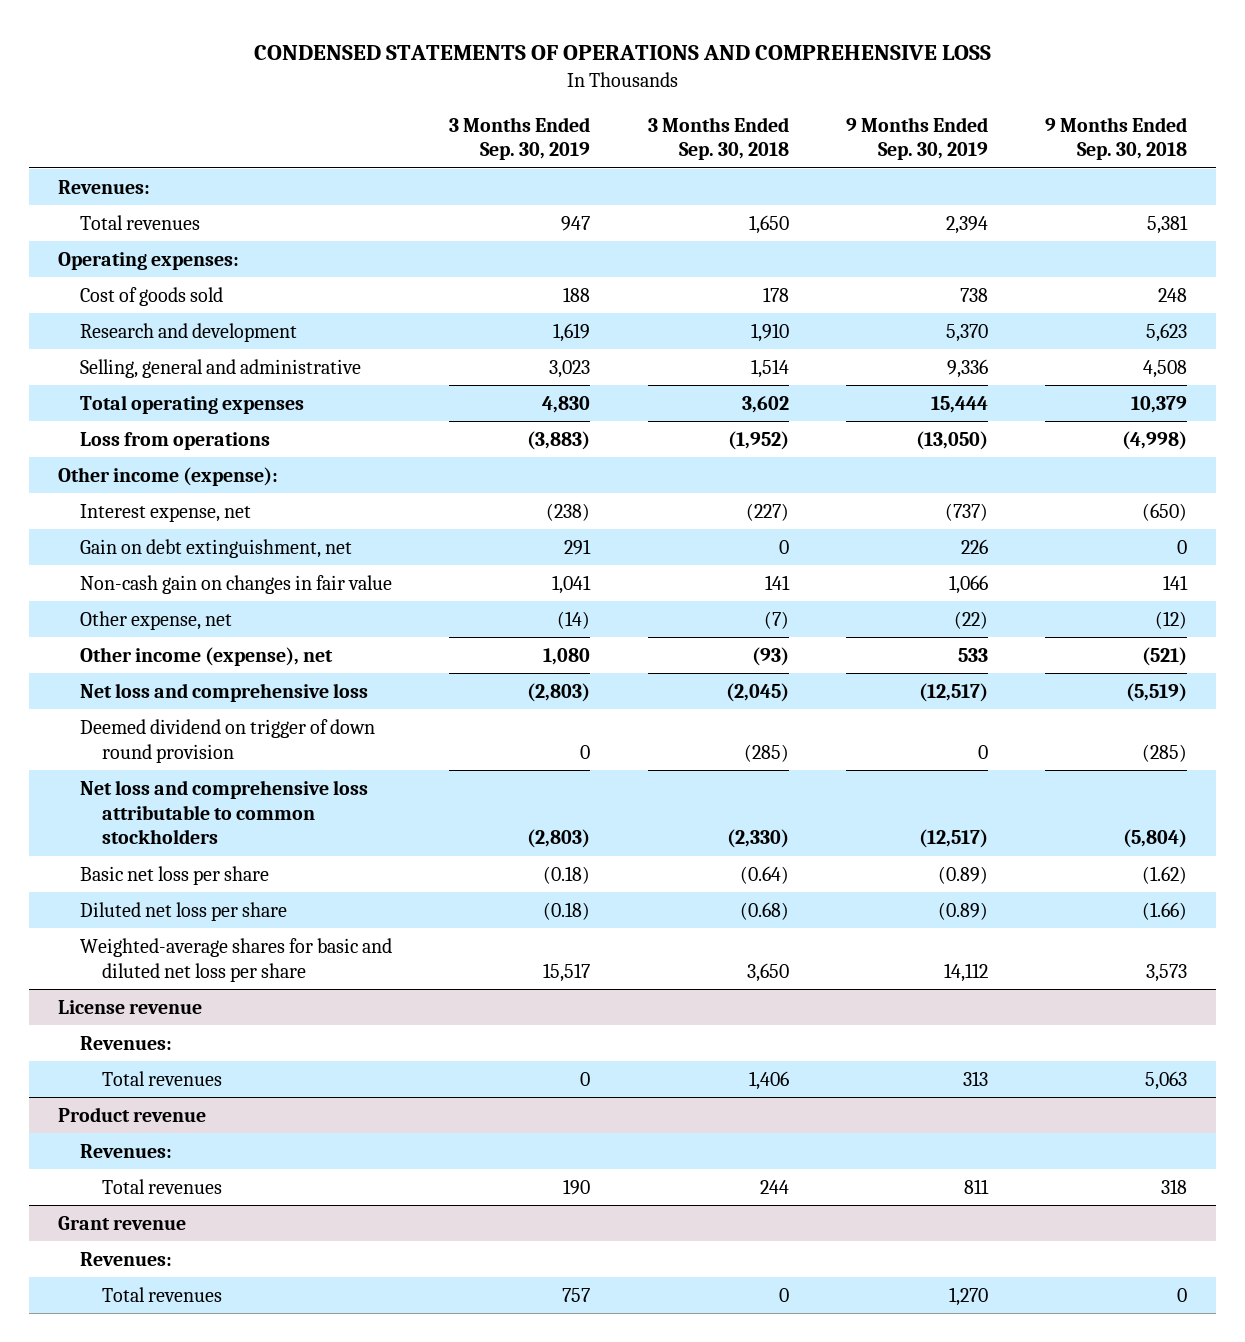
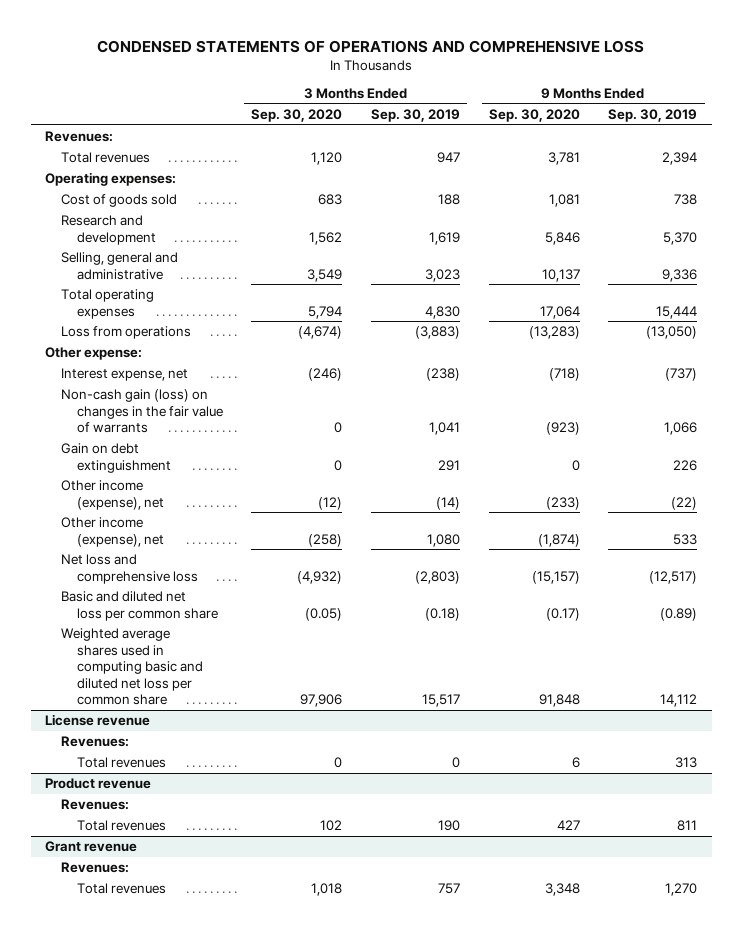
- | 3 Months Ended Sep. 30, 2019 | 3 Months Ended Sep. 30, 2018 | 9 Months Ended Sep. 30, 2019 | 9 Months Ended Sep. 30, 2018
+ | 3 Months Ended Sep. 30, 2020 | 3 Months Ended Sep. 30, 2019 | 9 Months Ended Sep. 30, 2020 | 9 Months Ended Sep. 30, 2019
- Other income (expense):
+ Other expense:
- Gain on debt extinguishment, net | 291 | 0 | 226 | 0
- Non-cash gain on changes in fair value | 1,041 | 141 | 1,066 | 141
- Other expense, net | (14) | (7) | (22) | (12)
+ Non-cash gain (loss) on changes in the fair value of warrants | 0 | 1,041 | (923) | 1,066
+ Gain on debt extinguishment | 0 | 291 | 0 | 226
+ Other income (expense), net | (12) | (14) | (233) | (22)
- Deemed dividend on trigger of down round provision | 0 | (285) | 0 | (285)
- Net loss and comprehensive loss attributable to common stockholders | (2,803) | (2,330) | (12,517) | (5,804)
- Basic net loss per share | (0.18) | (0.64) | (0.89) | (1.62)
- Diluted net loss per share | (0.18) | (0.68) | (0.89) | (1.66)
- Weighted-average shares for basic and diluted net loss per share | 15,517 | 3,650 | 14,112 | 3,573
+ Basic and diluted net loss per common share | (0.05) | (0.18) | (0.17) | (0.89)
+ Weighted average shares used in computing basic and diluted net loss per common share | 97,906 | 15,517 | 91,848 | 14,112

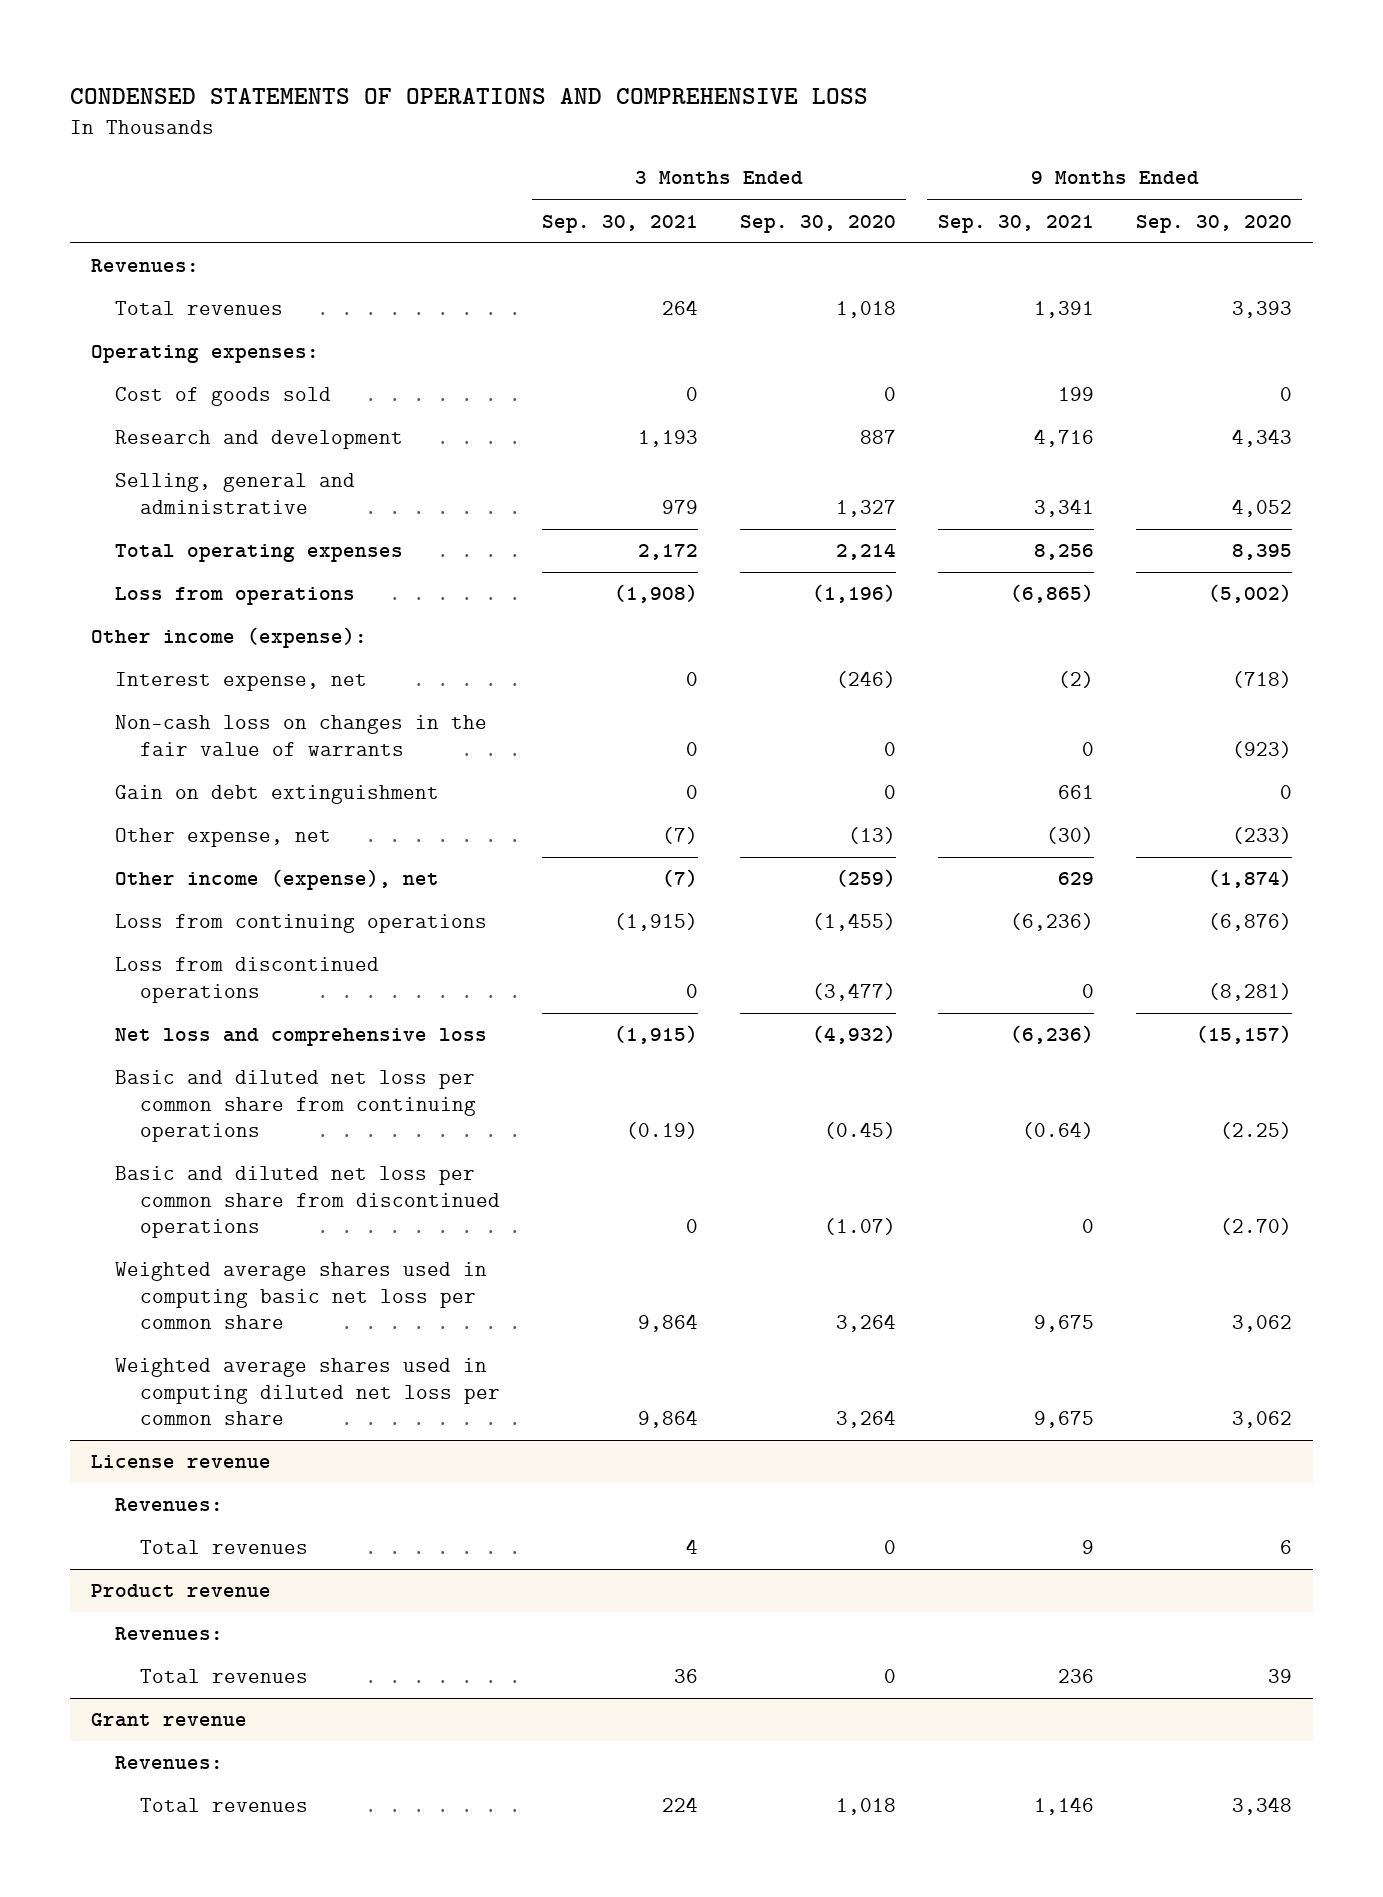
- | 3 Months Ended Sep. 30, 2020 | 3 Months Ended Sep. 30, 2019 | 9 Months Ended Sep. 30, 2020 | 9 Months Ended Sep. 30, 2019
+ | 3 Months Ended Sep. 30, 2021 | 3 Months Ended Sep. 30, 2020 | 9 Months Ended Sep. 30, 2021 | 9 Months Ended Sep. 30, 2020
- Total revenues | 1,120 | 947 | 3,781 | 2,394
+ Total revenues | 264 | 1,018 | 1,391 | 3,393
- Cost of goods sold | 683 | 188 | 1,081 | 738
- Research and development | 1,562 | 1,619 | 5,846 | 5,370
- Selling, general and administrative | 3,549 | 3,023 | 10,137 | 9,336
- Total operating expenses | 5,794 | 4,830 | 17,064 | 15,444
- Loss from operations | (4,674) | (3,883) | (13,283) | (13,050)
- Other expense:
+ Cost of goods sold | 0 | 0 | 199 | 0
+ Research and development | 1,193 | 887 | 4,716 | 4,343
+ Selling, general and administrative | 979 | 1,327 | 3,341 | 4,052
+ Total operating expenses | 2,172 | 2,214 | 8,256 | 8,395
+ Loss from operations | (1,908) | (1,196) | (6,865) | (5,002)
+ Other income (expense):
- Non-cash gain (loss) on changes in the fair value of warrants | 0 | 1,041 | (923) | 1,066
+ Non-cash loss on changes in the fair value of warrants | 0 | 0 | 0 | (923)
- Other income (expense), net | (12) | (14) | (233) | (22)
- Other income (expense), net | (258) | 1,080 | (1,874) | 533
+ Other expense, net | (7) | (13) | (30) | (233)
+ Other income (expense), net | (7) | (259) | 629 | (1,874)
+ Loss from continuing operations | (1,915) | (1,455) | (6,236) | (6,876)
+ Loss from discontinued operations | 0 | (3,477) | 0 | (8,281)
- Basic and diluted net loss per common share | (0.05) | (0.18) | (0.17) | (0.89)
- Weighted average shares used in computing basic and diluted net loss per common share | 97,906 | 15,517 | 91,848 | 14,112
+ Basic and diluted net loss per common share from continuing operations | (0.19) | (0.45) | (0.64) | (2.25)
+ Basic and diluted net loss per common share from discontinued operations | 0 | (1.07) | 0 | (2.70)
+ Weighted average shares used in computing basic net loss per common share | 9,864 | 3,264 | 9,675 | 3,062
+ Weighted average shares used in computing diluted net loss per common share | 9,864 | 3,264 | 9,675 | 3,062
@ Product revenue
- Total revenues | 102 | 190 | 427 | 811
+ Total revenues | 36 | 0 | 236 | 39

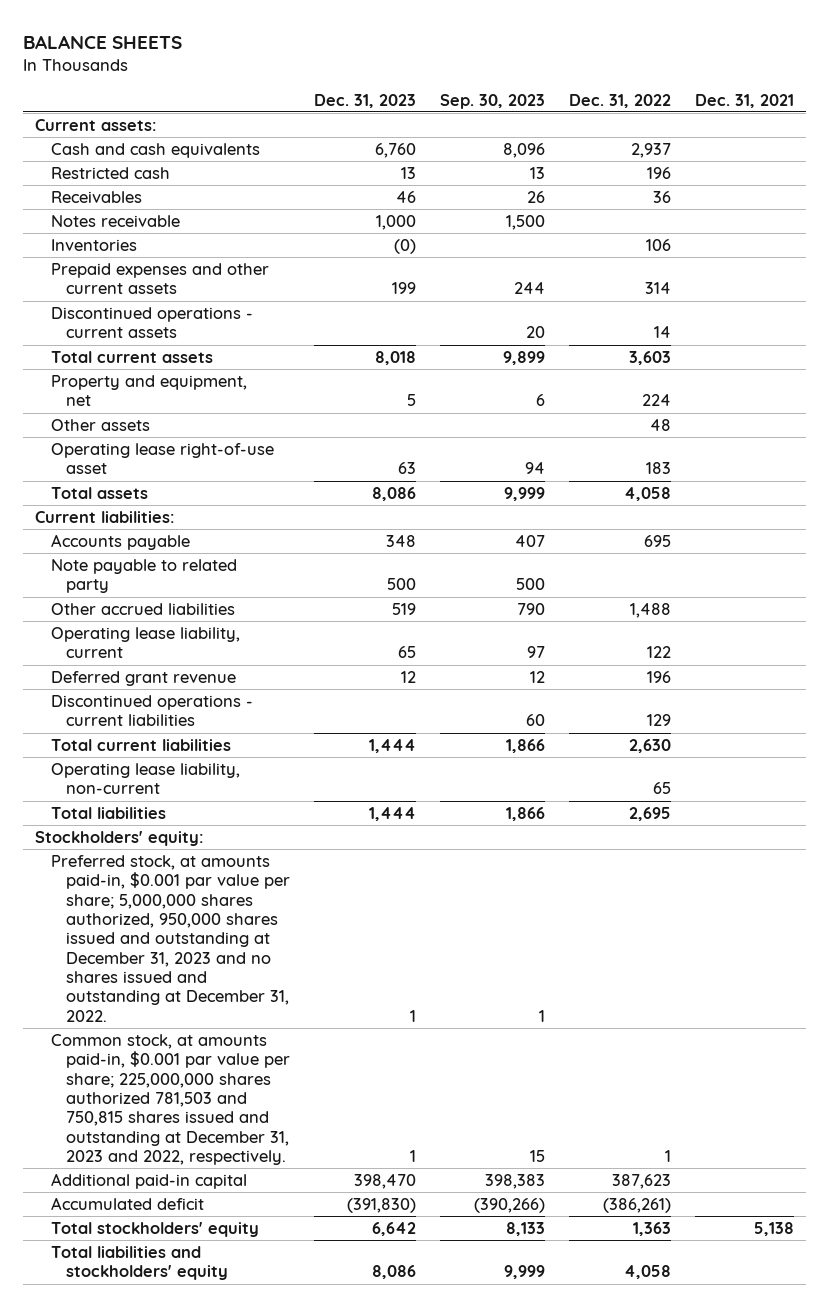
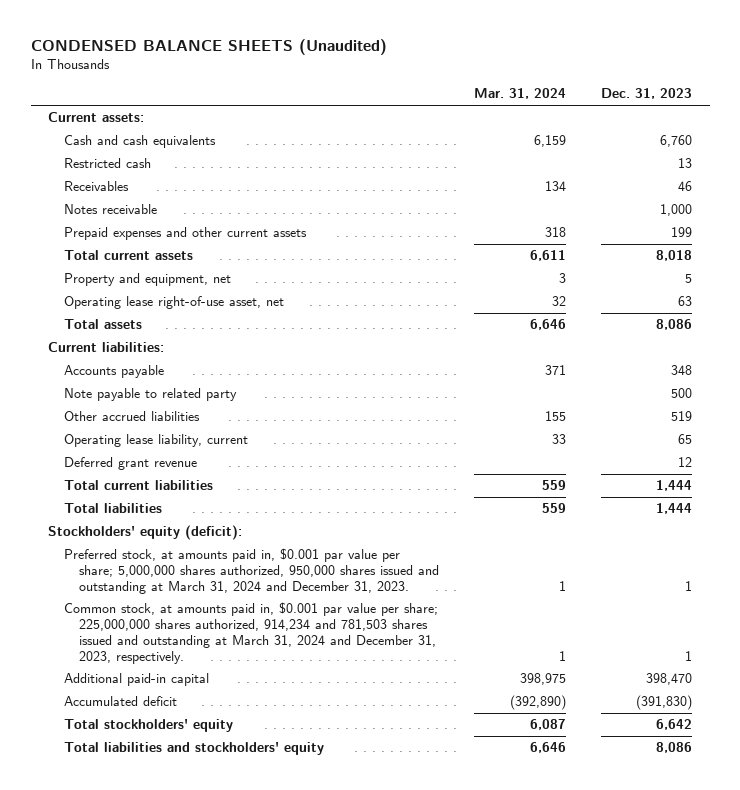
- BALANCE SHEETS
+ CONDENSED BALANCE SHEETS (Unaudited)
- | Dec. 31, 2023 | Sep. 30, 2023 | Dec. 31, 2022 | Dec. 31, 2021
+ | Mar. 31, 2024 | Dec. 31, 2023
- Inventories | (0) | | 106 |
- Discontinued operations - current assets | | 20 | 14 |
- Other assets | | | 48 |
- Operating lease right-of-use asset | 63 | 94 | 183 |
+ Operating lease right-of-use asset, net | 32 | 63
- Discontinued operations - current liabilities | | 60 | 129 |
- Operating lease liability, non-current | | | 65 |
- Stockholders' equity:
- Preferred stock, at amounts paid-in, $0.001 par value per share; 5,000,000 shares authorized, 950,000 shares issued and outstanding at December 31, 2023 and no shares issued and outstanding at December 31, 2022. | 1 | 1 | |
- Common stock, at amounts paid-in, $0.001 par value per share; 225,000,000 shares authorized 781,503 and 750,815 shares issued and outstanding at December 31, 2023 and 2022, respectively. | 1 | 15 | 1 |
+ Stockholders' equity (deficit):
+ Preferred stock, at amounts paid in, $0.001 par value per share; 5,000,000 shares authorized, 950,000 shares issued and outstanding at March 31, 2024 and December 31, 2023. | 1 | 1
+ Common stock, at amounts paid in, $0.001 par value per share; 225,000,000 shares authorized, 914,234 and 781,503 shares issued and outstanding at March 31, 2024 and December 31, 2023, respectively. | 1 | 1

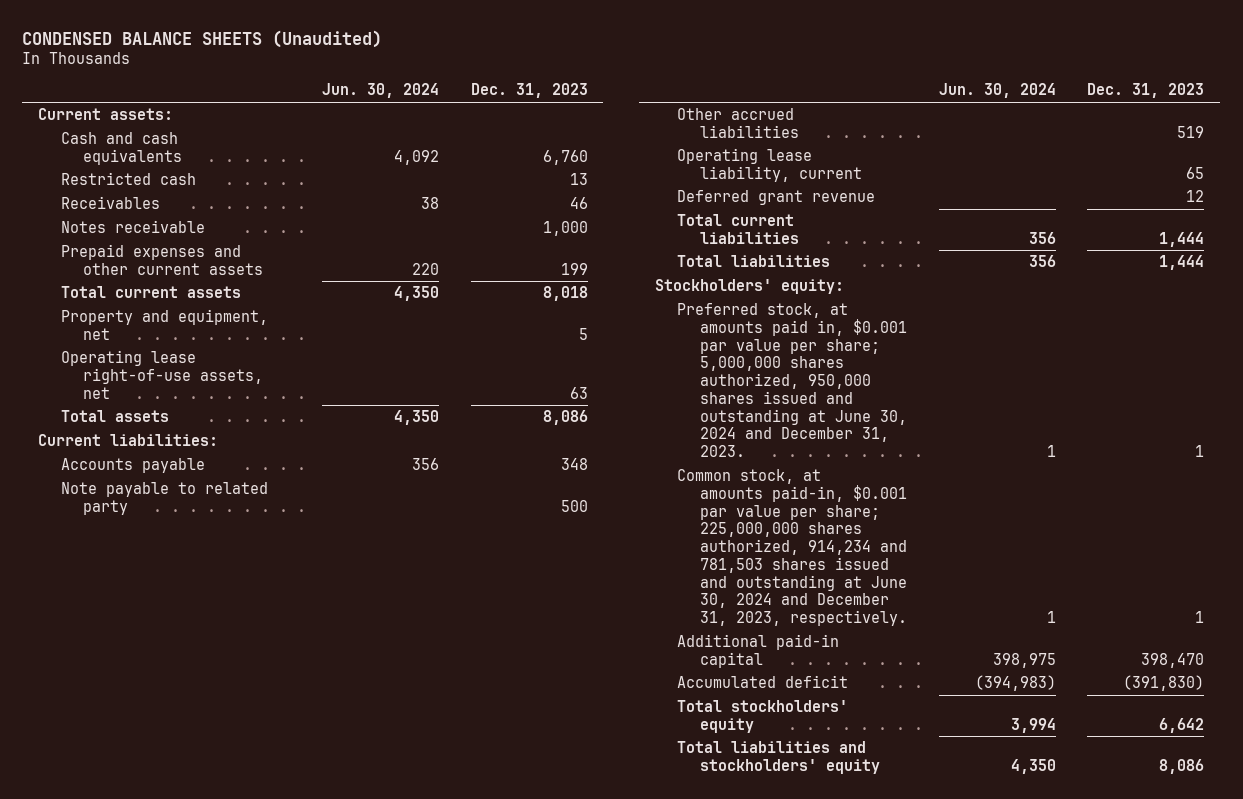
- | Mar. 31, 2024 | Dec. 31, 2023
+ | Jun. 30, 2024 | Dec. 31, 2023
- Operating lease right-of-use asset, net | 32 | 63
+ Operating lease right-of-use assets, net | | 63
- Stockholders' equity (deficit):
- Preferred stock, at amounts paid in, $0.001 par value per share; 5,000,000 shares authorized, 950,000 shares issued and outstanding at March 31, 2024 and December 31, 2023. | 1 | 1
- Common stock, at amounts paid in, $0.001 par value per share; 225,000,000 shares authorized, 914,234 and 781,503 shares issued and outstanding at March 31, 2024 and December 31, 2023, respectively. | 1 | 1
+ Stockholders' equity:
+ Preferred stock, at amounts paid in, $0.001 par value per share; 5,000,000 shares authorized, 950,000 shares issued and outstanding at June 30, 2024 and December 31, 2023. | 1 | 1
+ Common stock, at amounts paid-in, $0.001 par value per share; 225,000,000 shares authorized, 914,234 and 781,503 shares issued and outstanding at June 30, 2024 and December 31, 2023, respectively. | 1 | 1

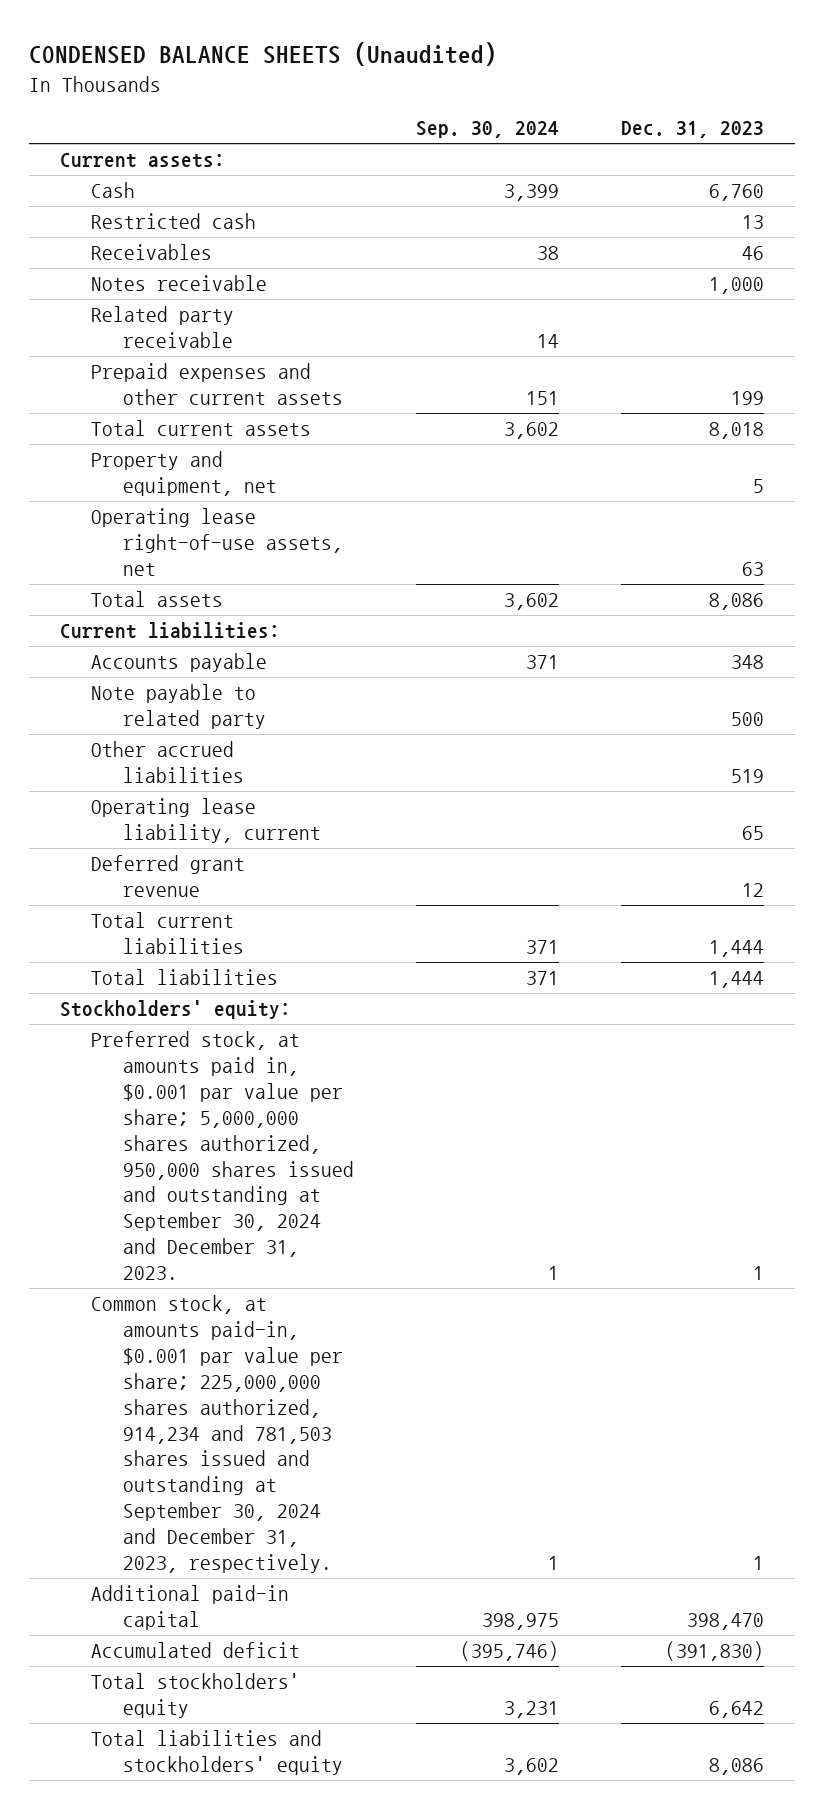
- | Jun. 30, 2024 | Dec. 31, 2023
+ | Sep. 30, 2024 | Dec. 31, 2023
- Cash and cash equivalents | 4,092 | 6,760
+ Cash | 3,399 | 6,760
+ Related party receivable | 14 |
- Preferred stock, at amounts paid in, $0.001 par value per share; 5,000,000 shares authorized, 950,000 shares issued and outstanding at June 30, 2024 and December 31, 2023. | 1 | 1
- Common stock, at amounts paid-in, $0.001 par value per share; 225,000,000 shares authorized, 914,234 and 781,503 shares issued and outstanding at June 30, 2024 and December 31, 2023, respectively. | 1 | 1
+ Preferred stock, at amounts paid in, $0.001 par value per share; 5,000,000 shares authorized, 950,000 shares issued and outstanding at September 30, 2024 and December 31, 2023. | 1 | 1
+ Common stock, at amounts paid-in, $0.001 par value per share; 225,000,000 shares authorized, 914,234 and 781,503 shares issued and outstanding at September 30, 2024 and December 31, 2023, respectively. | 1 | 1

